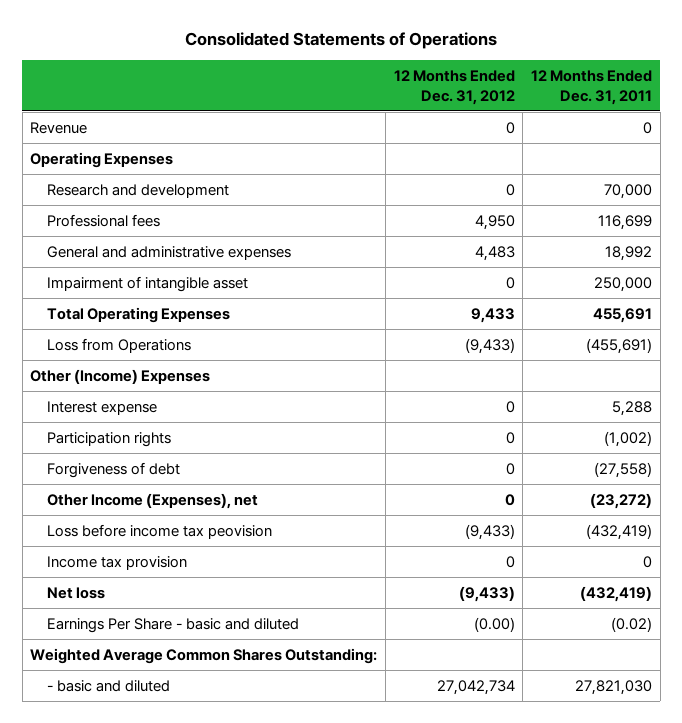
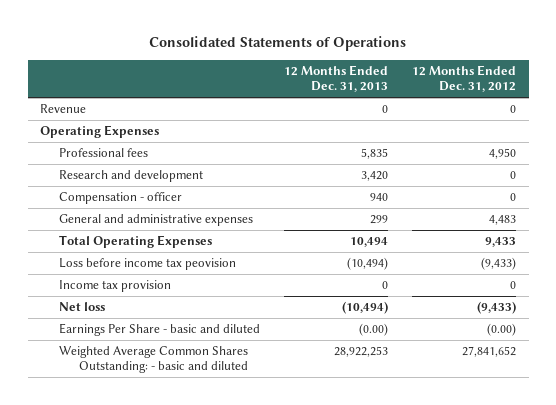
- | 12 Months Ended Dec. 31, 2012 | 12 Months Ended Dec. 31, 2011
+ | 12 Months Ended Dec. 31, 2013 | 12 Months Ended Dec. 31, 2012
moved down: Research and development | 3,420 | 0
+ Compensation - officer | 940 | 0
- Impairment of intangible asset | 0 | 250,000
- Loss from Operations | (9,433) | (455,691)
- Other (Income) Expenses
- Interest expense | 0 | 5,288
- Participation rights | 0 | (1,002)
- Forgiveness of debt | 0 | (27,558)
- Other Income (Expenses), net | 0 | (23,272)
- Weighted Average Common Shares Outstanding:
- - basic and diluted | 27,042,734 | 27,821,030
+ Weighted Average Common Shares Outstanding: - basic and diluted | 28,922,253 | 27,841,652

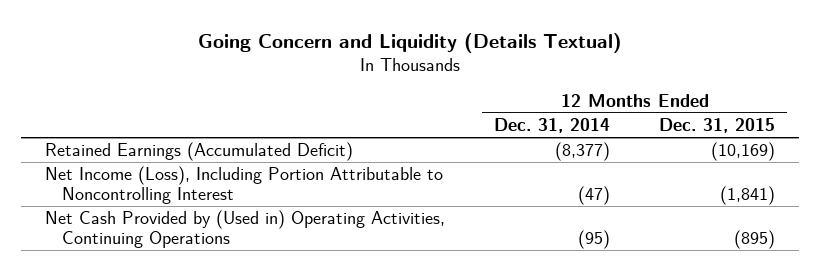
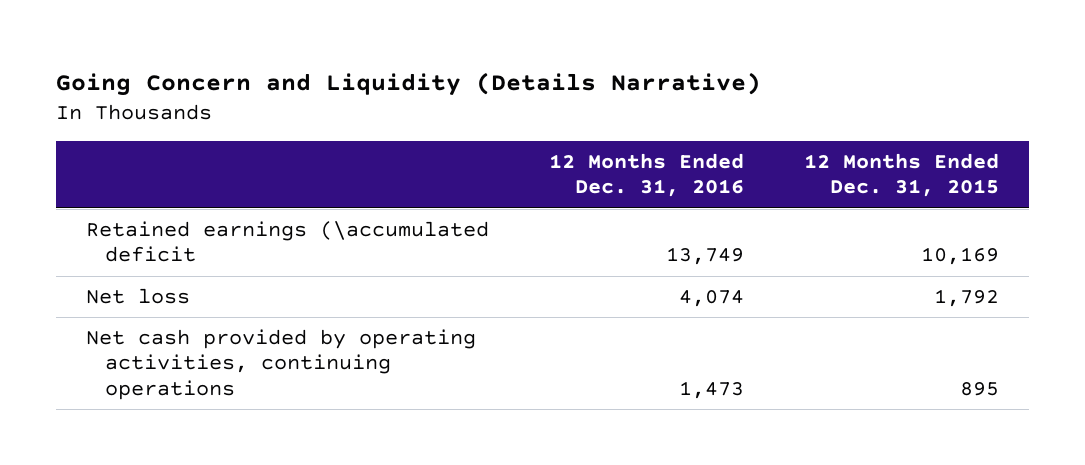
- Going Concern and Liquidity (Details Textual)
+ Going Concern and Liquidity (Details Narrative)
- | 12 Months Ended Dec. 31, 2014 | 12 Months Ended Dec. 31, 2015
+ | 12 Months Ended Dec. 31, 2016 | 12 Months Ended Dec. 31, 2015
- Retained Earnings (Accumulated Deficit) | (8,377) | (10,169)
- Net Income (Loss), Including Portion Attributable to Noncontrolling Interest | (47) | (1,841)
- Net Cash Provided by (Used in) Operating Activities, Continuing Operations | (95) | (895)
+ Retained earnings (\accumulated deficit | 13,749 | 10,169
+ Net loss | 4,074 | 1,792
+ Net cash provided by operating activities, continuing operations | 1,473 | 895

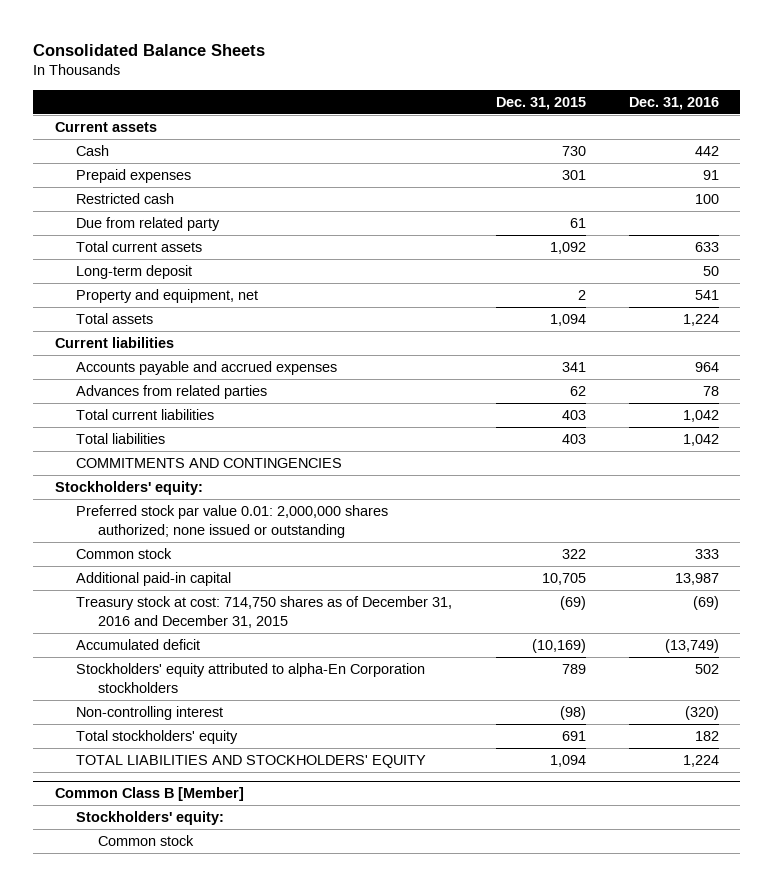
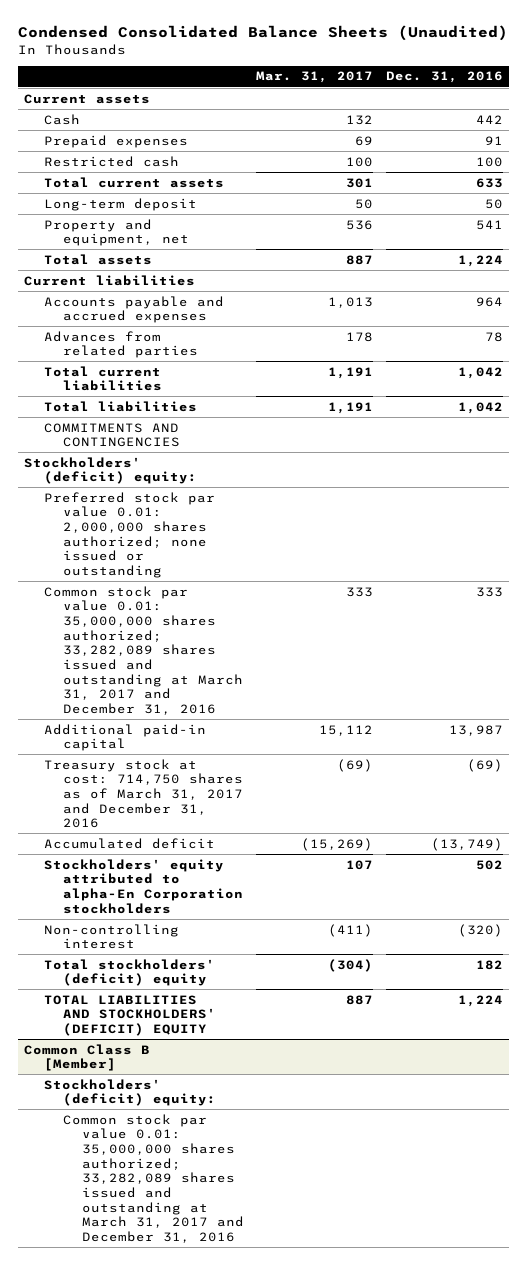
- Consolidated Balance Sheets
+ Condensed Consolidated Balance Sheets (Unaudited)
- | Dec. 31, 2015 | Dec. 31, 2016
+ | Mar. 31, 2017 | Dec. 31, 2016
- Due from related party | 61 |
- Stockholders' equity:
+ Stockholders' (deficit) equity:
- Common stock | 322 | 333
+ Common stock par value 0.01: 35,000,000 shares authorized; 33,282,089 shares issued and outstanding at March 31, 2017 and December 31, 2016 | 333 | 333
- Treasury stock at cost: 714,750 shares as of December 31, 2016 and December 31, 2015 | (69) | (69)
+ Treasury stock at cost: 714,750 shares as of March 31, 2017 and December 31, 2016 | (69) | (69)
- Total stockholders' equity | 691 | 182
- TOTAL LIABILITIES AND STOCKHOLDERS' EQUITY | 1,094 | 1,224
+ Total stockholders' (deficit) equity | (304) | 182
+ TOTAL LIABILITIES AND STOCKHOLDERS' (DEFICIT) EQUITY | 887 | 1,224
@ Common Class B [Member]
- Stockholders' equity:
- Common stock
+ Stockholders' (deficit) equity:
+ Common stock par value 0.01: 35,000,000 shares authorized; 33,282,089 shares issued and outstanding at March 31, 2017 and December 31, 2016

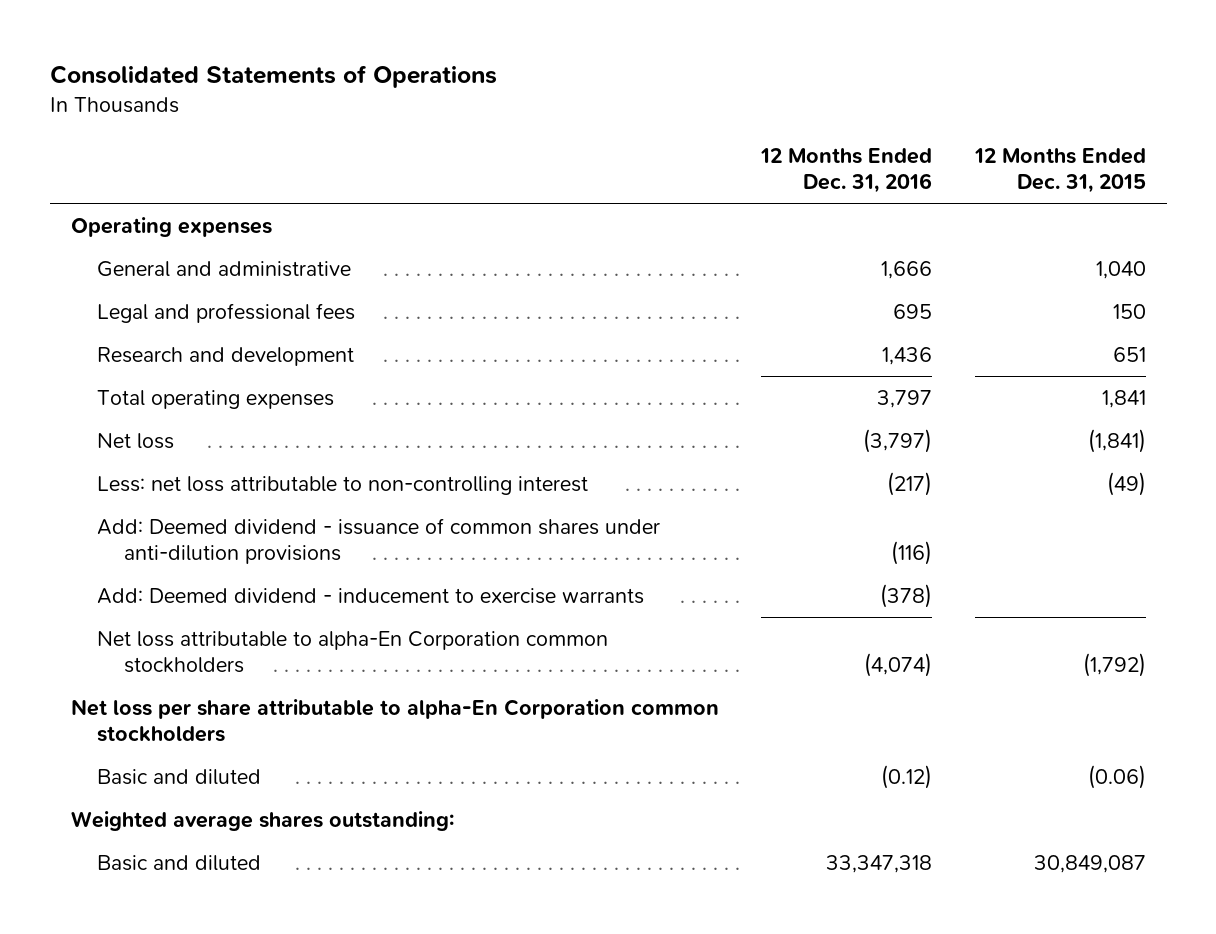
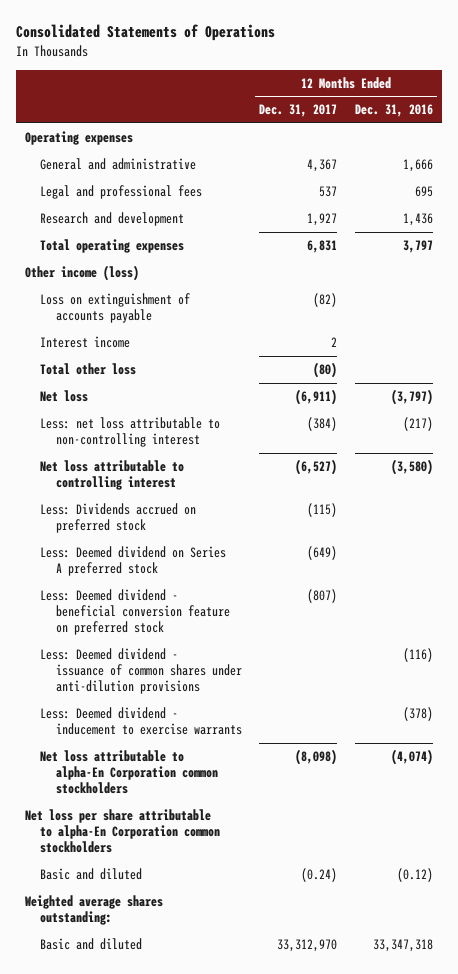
- | 12 Months Ended Dec. 31, 2016 | 12 Months Ended Dec. 31, 2015
+ | 12 Months Ended Dec. 31, 2017 | 12 Months Ended Dec. 31, 2016
+ Other income (loss)
+ Loss on extinguishment of accounts payable | (82) |
+ Interest income | 2 |
+ Total other loss | (80) |
- Add: Deemed dividend - issuance of common shares under anti-dilution provisions | (116) |
- Add: Deemed dividend - inducement to exercise warrants | (378) |
+ Net loss attributable to controlling interest | (6,527) | (3,580)
+ Less: Dividends accrued on preferred stock | (115) |
+ Less: Deemed dividend on Series A preferred stock | (649) |
+ Less: Deemed dividend - beneficial conversion feature on preferred stock | (807) |
+ Less: Deemed dividend - issuance of common shares under anti-dilution provisions | | (116)
+ Less: Deemed dividend - inducement to exercise warrants | | (378)

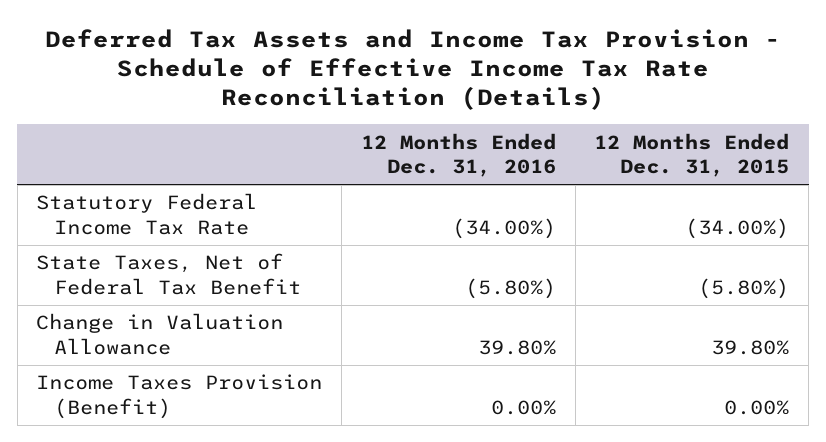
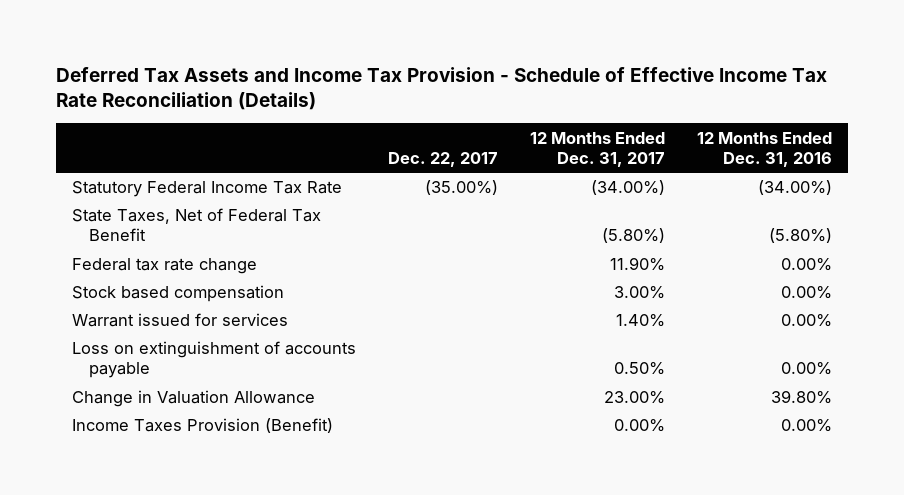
- | 12 Months Ended Dec. 31, 2016 | 12 Months Ended Dec. 31, 2015
+ | Dec. 22, 2017 | 12 Months Ended Dec. 31, 2017 | 12 Months Ended Dec. 31, 2016
+ Federal tax rate change | | 11.90% | 0.00%
+ Stock based compensation | | 3.00% | 0.00%
+ Warrant issued for services | | 1.40% | 0.00%
+ Loss on extinguishment of accounts payable | | 0.50% | 0.00%

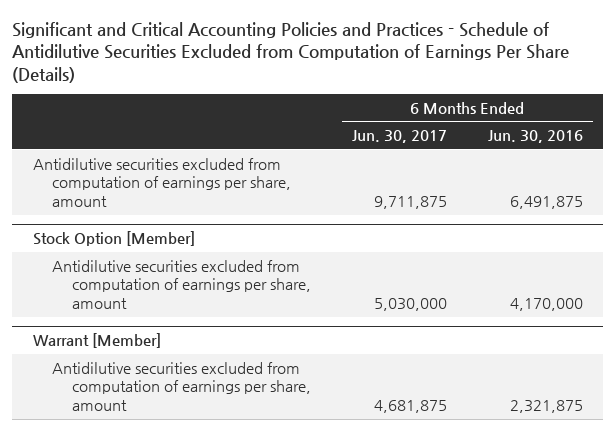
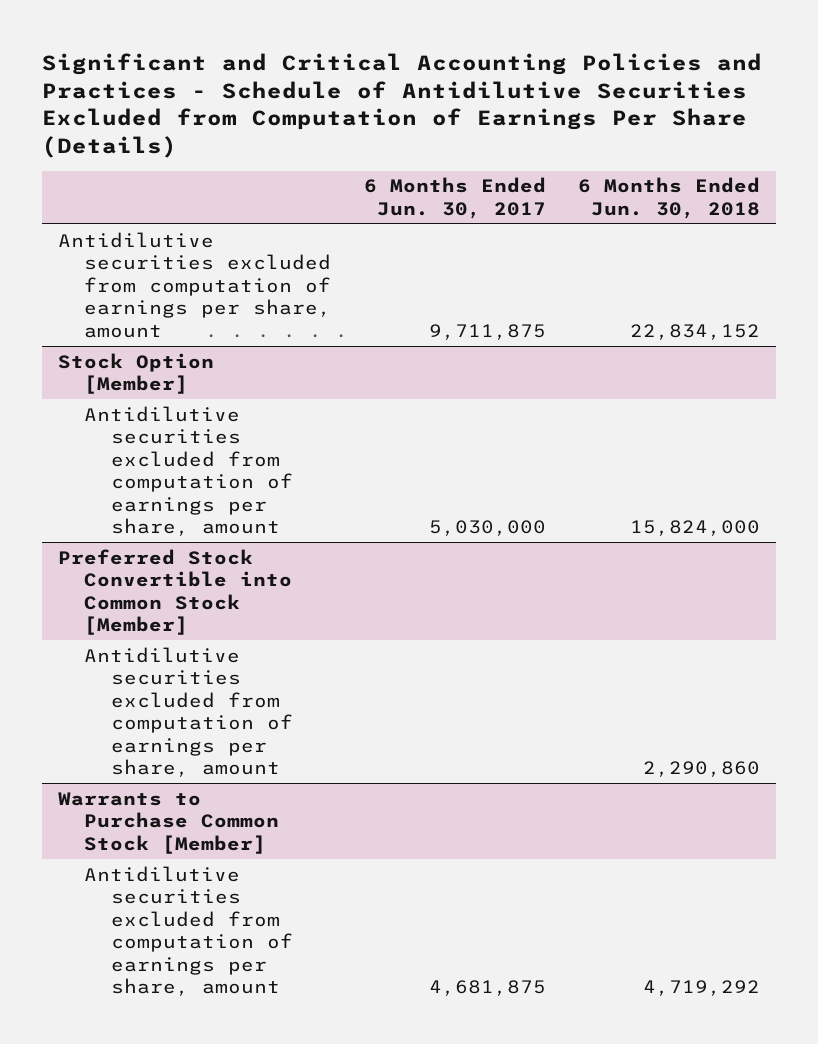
- | 6 Months Ended Jun. 30, 2017 | 6 Months Ended Jun. 30, 2016
+ | 6 Months Ended Jun. 30, 2017 | 6 Months Ended Jun. 30, 2018
- Warrant [Member]
+ Preferred Stock Convertible into Common Stock [Member]
+ Antidilutive securities excluded from computation of earnings per share, amount | | 2,290,860
+ Warrants to Purchase Common Stock [Member]

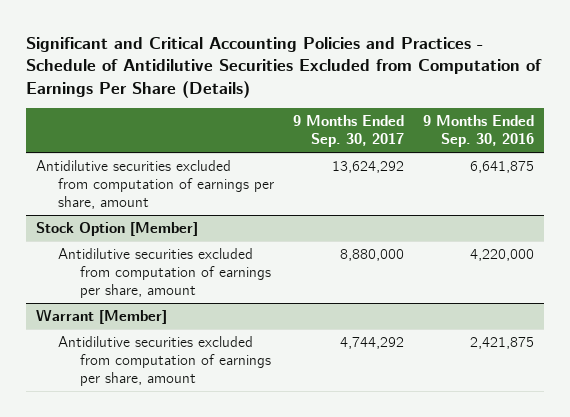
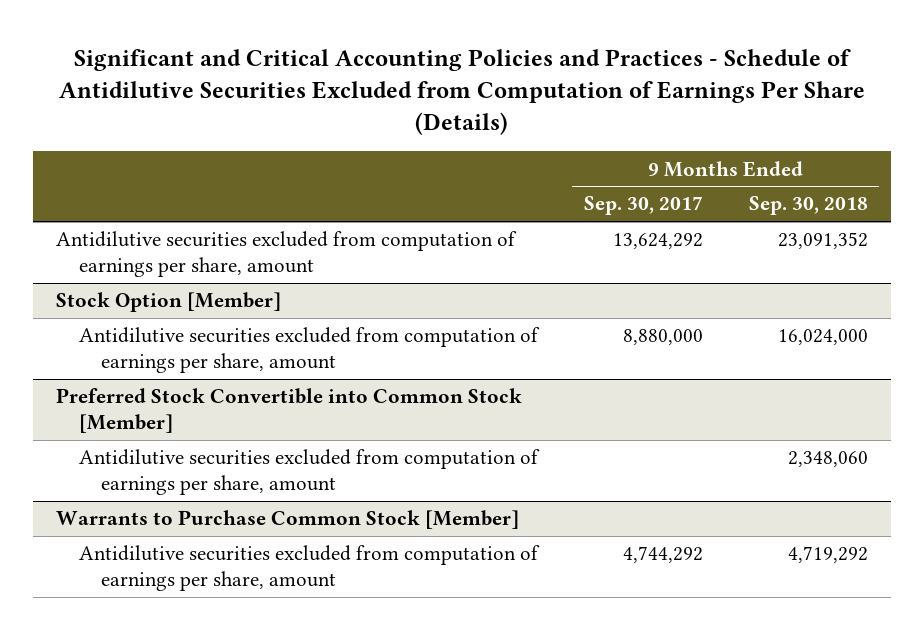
- | 9 Months Ended Sep. 30, 2017 | 9 Months Ended Sep. 30, 2016
+ | 9 Months Ended Sep. 30, 2017 | 9 Months Ended Sep. 30, 2018
- Warrant [Member]
+ Preferred Stock Convertible into Common Stock [Member]
+ Antidilutive securities excluded from computation of earnings per share, amount | | 2,348,060
+ Warrants to Purchase Common Stock [Member]

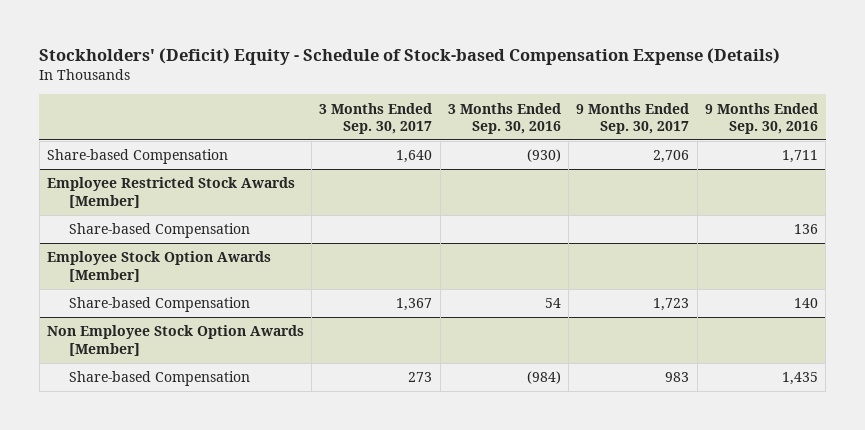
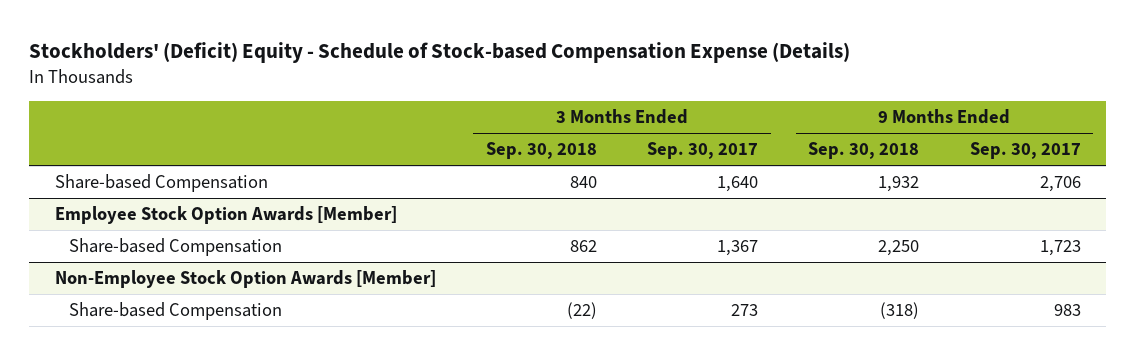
- | 3 Months Ended Sep. 30, 2017 | 3 Months Ended Sep. 30, 2016 | 9 Months Ended Sep. 30, 2017 | 9 Months Ended Sep. 30, 2016
+ | 3 Months Ended Sep. 30, 2018 | 3 Months Ended Sep. 30, 2017 | 9 Months Ended Sep. 30, 2018 | 9 Months Ended Sep. 30, 2017
- Employee Restricted Stock Awards [Member]
- Share-based Compensation | | | | 136
- Non Employee Stock Option Awards [Member]
+ Non-Employee Stock Option Awards [Member]

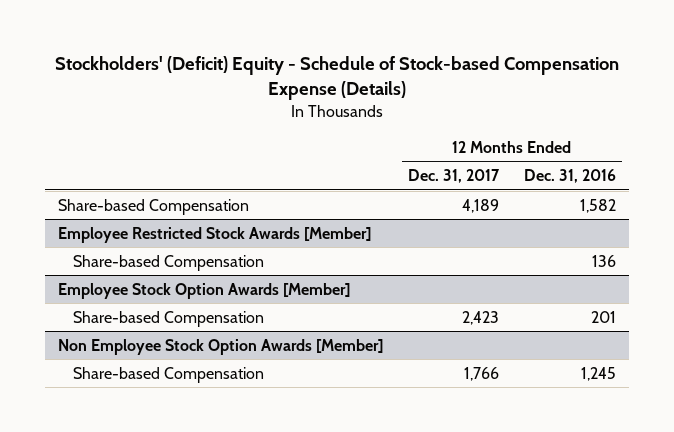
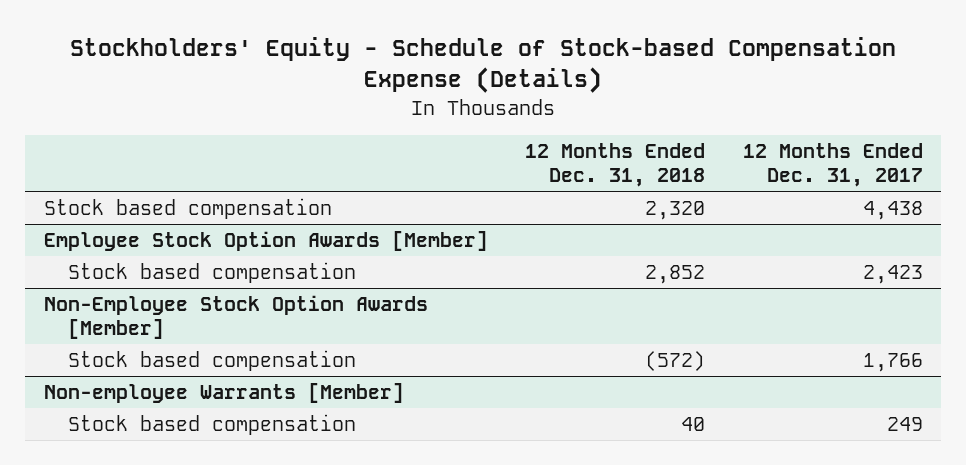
- Stockholders' (Deficit) Equity - Schedule of Stock-based Compensation Expense (Details)
+ Stockholders' Equity - Schedule of Stock-based Compensation Expense (Details)
- | 12 Months Ended Dec. 31, 2017 | 12 Months Ended Dec. 31, 2016
+ | 12 Months Ended Dec. 31, 2018 | 12 Months Ended Dec. 31, 2017
- Share-based Compensation | 4,189 | 1,582
- Employee Restricted Stock Awards [Member]
- Share-based Compensation | | 136
+ Stock based compensation | 2,320 | 4,438
@ Employee Stock Option Awards [Member]
- Share-based Compensation | 2,423 | 201
- Non Employee Stock Option Awards [Member]
- Share-based Compensation | 1,766 | 1,245
@ Employee Stock Option Awards [Member]
+ Stock based compensation | 2,852 | 2,423
+ Non-Employee Stock Option Awards [Member]
+ Stock based compensation | (572) | 1,766
+ Non-employee Warrants [Member]
+ Stock based compensation | 40 | 249

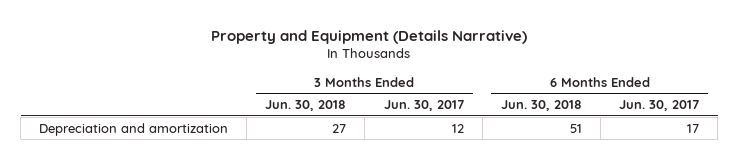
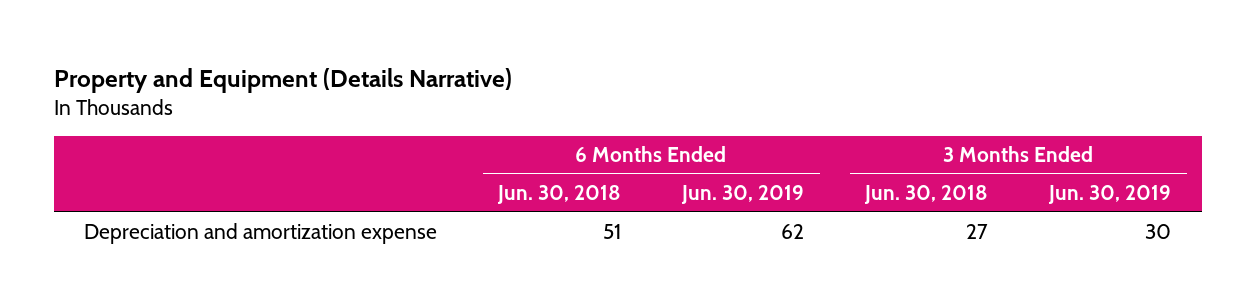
- | 3 Months Ended Jun. 30, 2018 | 3 Months Ended Jun. 30, 2017 | 6 Months Ended Jun. 30, 2018 | 6 Months Ended Jun. 30, 2017
+ | 6 Months Ended Jun. 30, 2018 | 6 Months Ended Jun. 30, 2019 | 3 Months Ended Jun. 30, 2018 | 3 Months Ended Jun. 30, 2019
- Depreciation and amortization | 27 | 12 | 51 | 17
+ Depreciation and amortization expense | 51 | 62 | 27 | 30

